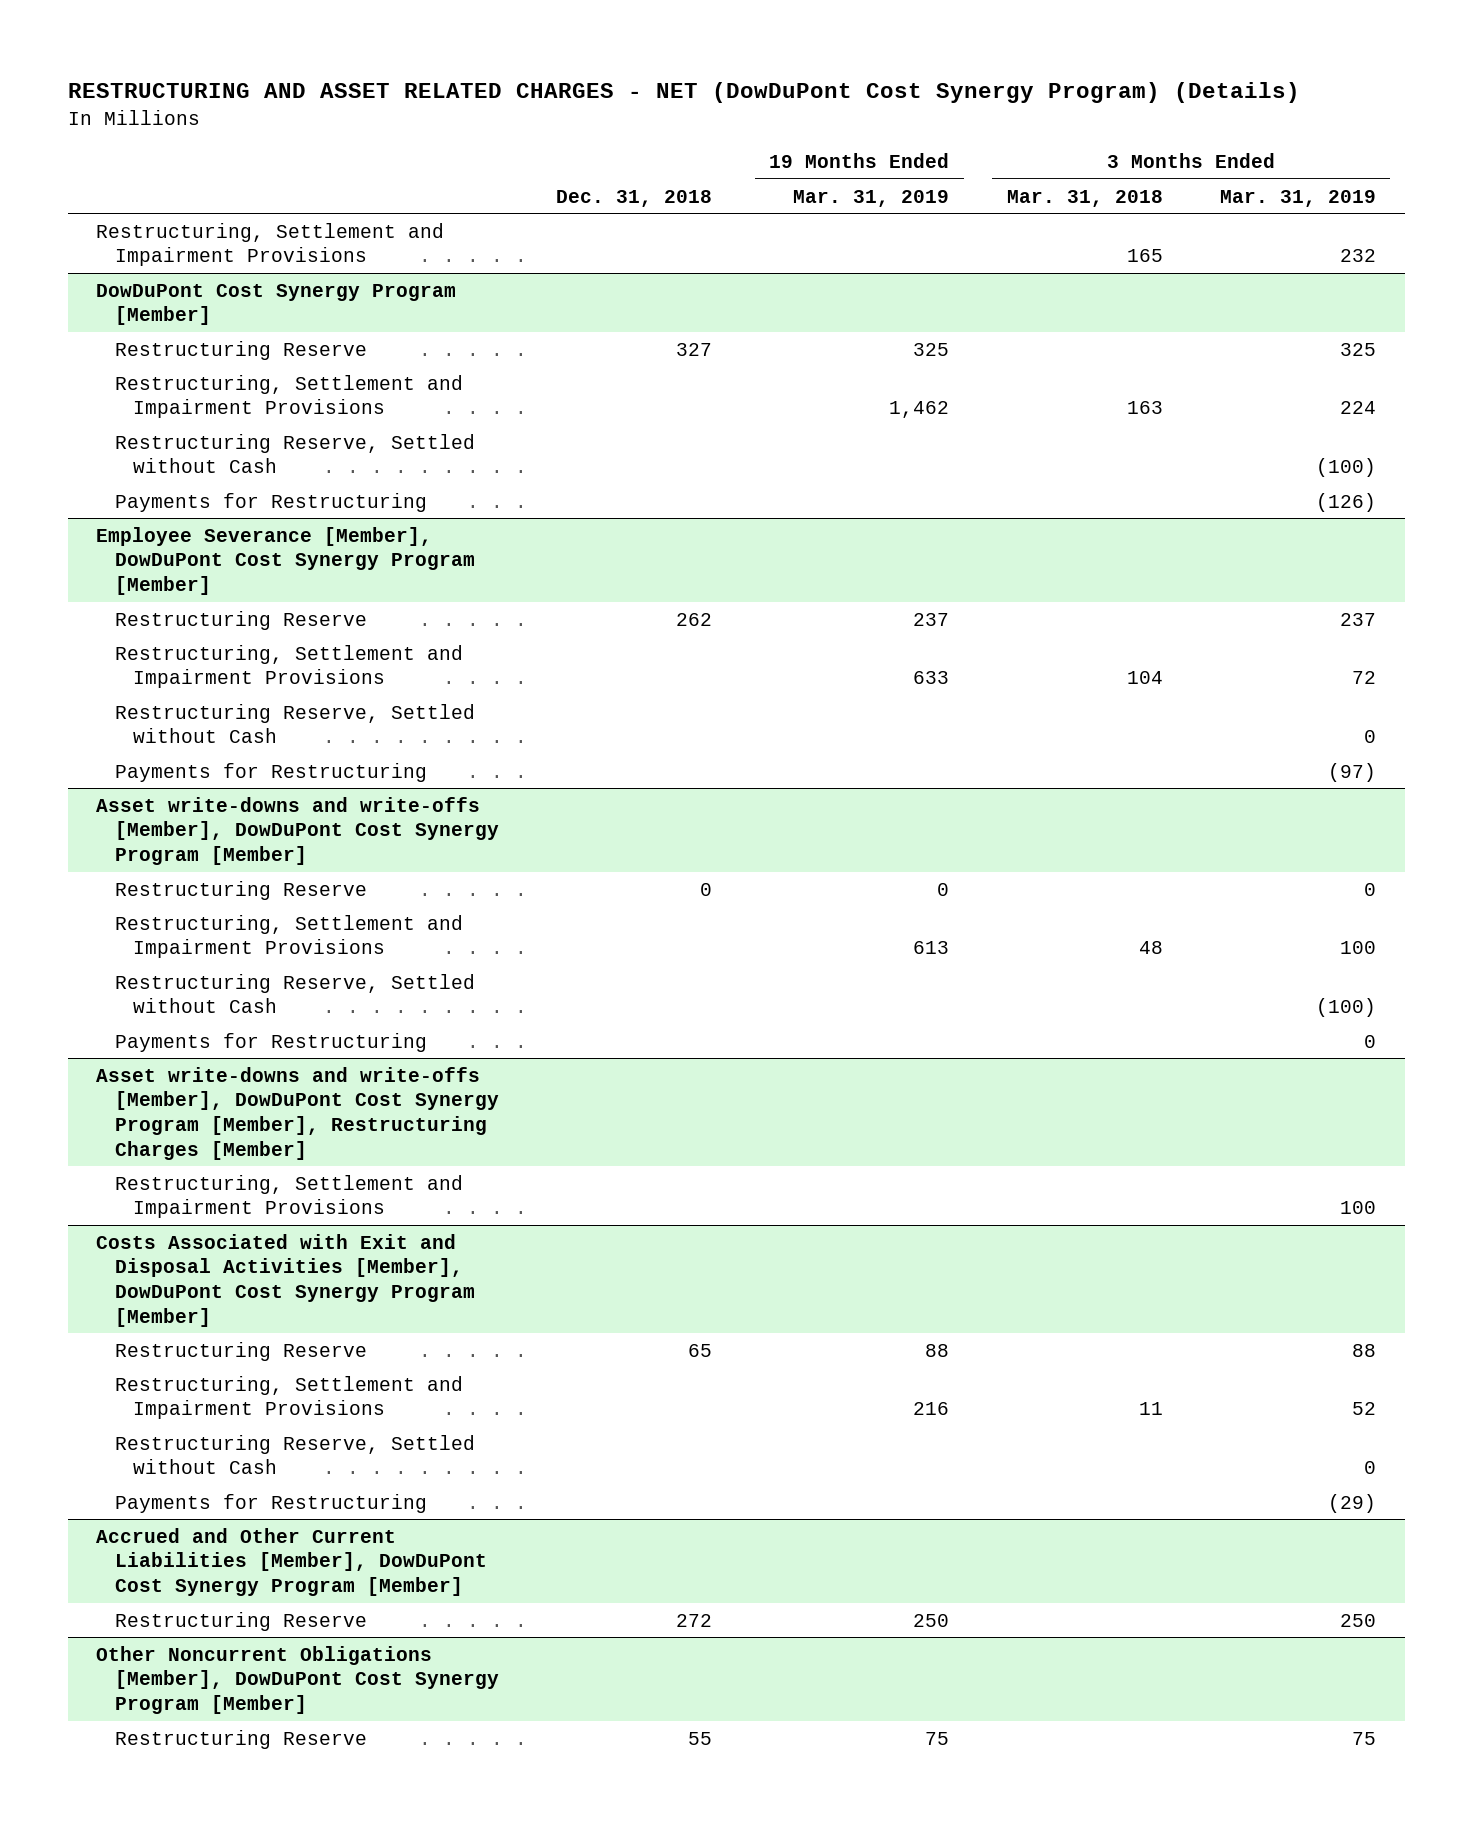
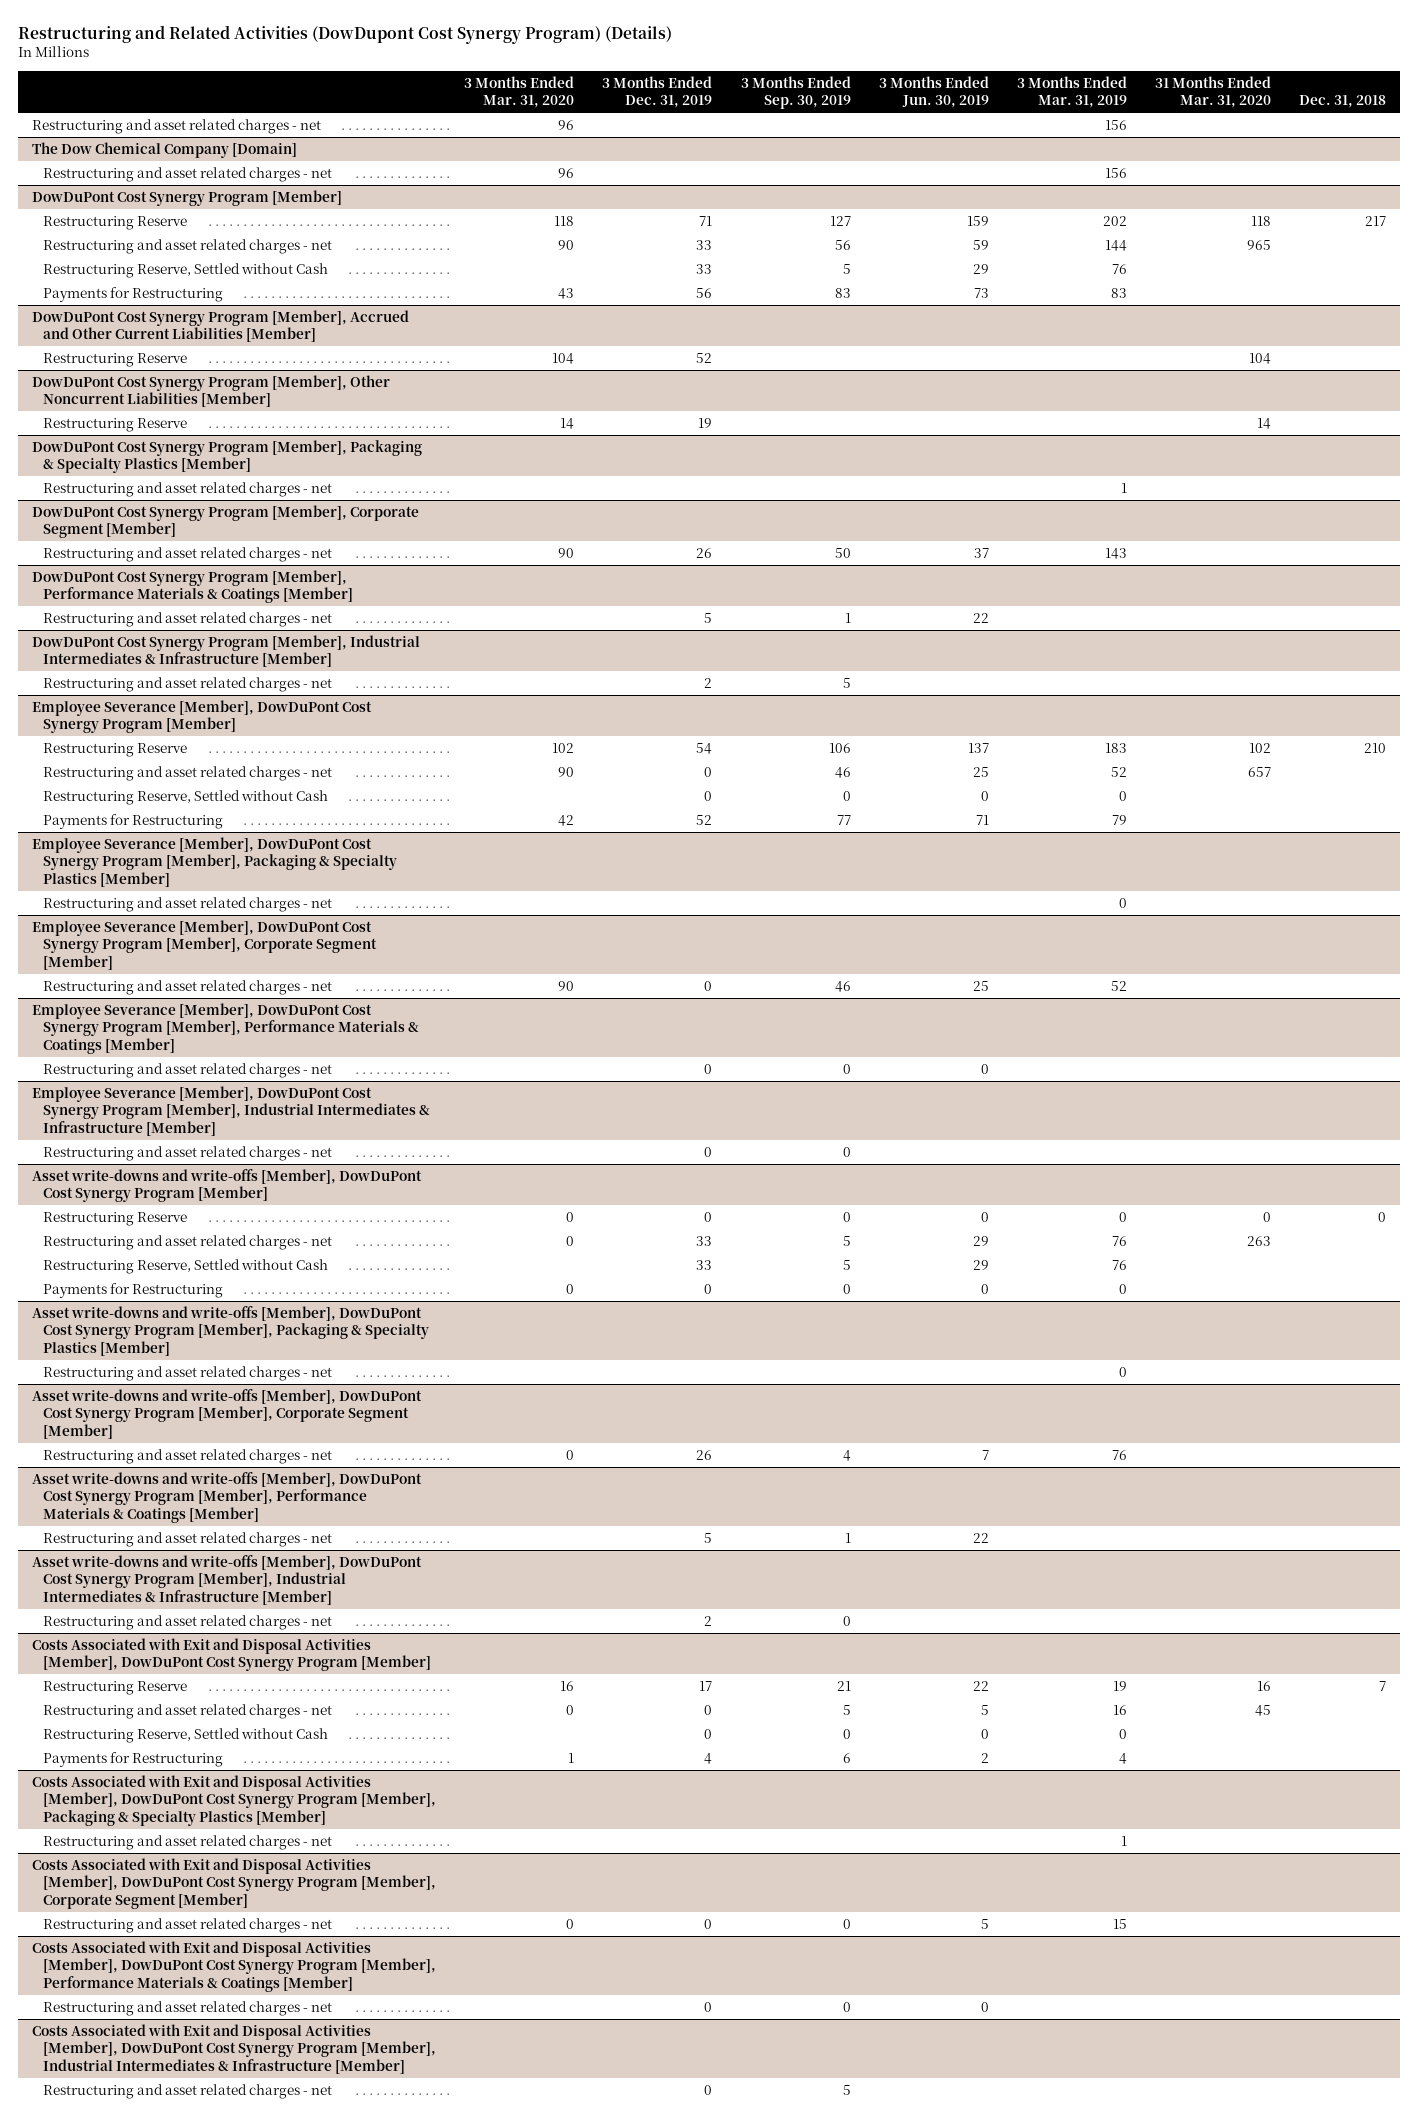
- RESTRUCTURING AND ASSET RELATED CHARGES - NET (DowDuPont Cost Synergy Program) (Details)
+ Restructuring and Related Activities (DowDupont Cost Synergy Program) (Details)
- | Dec. 31, 2018 | 19 Months Ended Mar. 31, 2019 | 3 Months Ended Mar. 31, 2018 | 3 Months Ended Mar. 31, 2019
+ | 3 Months Ended Mar. 31, 2020 | 3 Months Ended Dec. 31, 2019 | 3 Months Ended Sep. 30, 2019 | 3 Months Ended Jun. 30, 2019 | 3 Months Ended Mar. 31, 2019 | 31 Months Ended Mar. 31, 2020 | Dec. 31, 2018
- Restructuring, Settlement and Impairment Provisions | | | 165 | 232
+ Restructuring and asset related charges - net | 96 | | | | 156 | |
+ The Dow Chemical Company [Domain]
+ Restructuring and asset related charges - net | 96 | | | | 156 | |
@ DowDuPont Cost Synergy Program [Member]
- Restructuring Reserve | 327 | 325 | | 325
- Restructuring, Settlement and Impairment Provisions | | 1,462 | 163 | 224
- Restructuring Reserve, Settled without Cash | | | | (100)
- Payments for Restructuring | | | | (126)
+ Restructuring Reserve | 118 | 71 | 127 | 159 | 202 | 118 | 217
+ Restructuring and asset related charges - net | 90 | 33 | 56 | 59 | 144 | 965 |
+ Restructuring Reserve, Settled without Cash | | 33 | 5 | 29 | 76 | |
+ Payments for Restructuring | 43 | 56 | 83 | 73 | 83 | |
+ DowDuPont Cost Synergy Program [Member], Accrued and Other Current Liabilities [Member]
+ Restructuring Reserve | 104 | 52 | | | | 104 |
+ DowDuPont Cost Synergy Program [Member], Other Noncurrent Liabilities [Member]
+ Restructuring Reserve | 14 | 19 | | | | 14 |
+ DowDuPont Cost Synergy Program [Member], Packaging & Specialty Plastics [Member]
+ Restructuring and asset related charges - net | | | | | 1 | |
+ DowDuPont Cost Synergy Program [Member], Corporate Segment [Member]
+ Restructuring and asset related charges - net | 90 | 26 | 50 | 37 | 143 | |
+ DowDuPont Cost Synergy Program [Member], Performance Materials & Coatings [Member]
+ Restructuring and asset related charges - net | | 5 | 1 | 22 | | |
+ DowDuPont Cost Synergy Program [Member], Industrial Intermediates & Infrastructure [Member]
+ Restructuring and asset related charges - net | | 2 | 5 | | | |
@ Employee Severance [Member], DowDuPont Cost Synergy Program [Member]
- Restructuring Reserve | 262 | 237 | | 237
- Restructuring, Settlement and Impairment Provisions | | 633 | 104 | 72
+ Restructuring Reserve | 102 | 54 | 106 | 137 | 183 | 102 | 210
+ Restructuring and asset related charges - net | 90 | 0 | 46 | 25 | 52 | 657 |
- Payments for Restructuring | | | | (97)
+ Payments for Restructuring | 42 | 52 | 77 | 71 | 79 | |
+ Employee Severance [Member], DowDuPont Cost Synergy Program [Member], Packaging & Specialty Plastics [Member]
+ Restructuring and asset related charges - net | | | | | 0 | |
+ Employee Severance [Member], DowDuPont Cost Synergy Program [Member], Corporate Segment [Member]
+ Restructuring and asset related charges - net | 90 | 0 | 46 | 25 | 52 | |
+ Employee Severance [Member], DowDuPont Cost Synergy Program [Member], Performance Materials & Coatings [Member]
+ Restructuring and asset related charges - net | | 0 | 0 | 0 | | |
+ Employee Severance [Member], DowDuPont Cost Synergy Program [Member], Industrial Intermediates & Infrastructure [Member]
+ Restructuring and asset related charges - net | | 0 | 0 | | | |
@ Asset write-downs and write-offs [Member], DowDuPont Cost Synergy Program [Member]
- Restructuring, Settlement and Impairment Provisions | | 613 | 48 | 100
- Restructuring Reserve, Settled without Cash | | | | (100)
+ Restructuring and asset related charges - net | 0 | 33 | 5 | 29 | 76 | 263 |
+ Restructuring Reserve, Settled without Cash | | 33 | 5 | 29 | 76 | |
- Asset write-downs and write-offs [Member], DowDuPont Cost Synergy Program [Member], Restructuring Charges [Member]
- Restructuring, Settlement and Impairment Provisions | | | | 100
+ Asset write-downs and write-offs [Member], DowDuPont Cost Synergy Program [Member], Packaging & Specialty Plastics [Member]
+ Restructuring and asset related charges - net | | | | | 0 | |
+ Asset write-downs and write-offs [Member], DowDuPont Cost Synergy Program [Member], Corporate Segment [Member]
+ Restructuring and asset related charges - net | 0 | 26 | 4 | 7 | 76 | |
+ Asset write-downs and write-offs [Member], DowDuPont Cost Synergy Program [Member], Performance Materials & Coatings [Member]
+ Restructuring and asset related charges - net | | 5 | 1 | 22 | | |
+ Asset write-downs and write-offs [Member], DowDuPont Cost Synergy Program [Member], Industrial Intermediates & Infrastructure [Member]
+ Restructuring and asset related charges - net | | 2 | 0 | | | |
@ Costs Associated with Exit and Disposal Activities [Member], DowDuPont Cost Synergy Program [Member]
- Restructuring Reserve | 65 | 88 | | 88
- Restructuring, Settlement and Impairment Provisions | | 216 | 11 | 52
+ Restructuring Reserve | 16 | 17 | 21 | 22 | 19 | 16 | 7
+ Restructuring and asset related charges - net | 0 | 0 | 5 | 5 | 16 | 45 |
- Payments for Restructuring | | | | (29)
- Accrued and Other Current Liabilities [Member], DowDuPont Cost Synergy Program [Member]
- Restructuring Reserve | 272 | 250 | | 250
- Other Noncurrent Obligations [Member], DowDuPont Cost Synergy Program [Member]
- Restructuring Reserve | 55 | 75 | | 75
@ Costs Associated with Exit and Disposal Activities [Member], DowDuPont Cost Synergy Program [Member]
+ Payments for Restructuring | 1 | 4 | 6 | 2 | 4 | |
+ Costs Associated with Exit and Disposal Activities [Member], DowDuPont Cost Synergy Program [Member], Packaging & Specialty Plastics [Member]
+ Restructuring and asset related charges - net | | | | | 1 | |
+ Costs Associated with Exit and Disposal Activities [Member], DowDuPont Cost Synergy Program [Member], Corporate Segment [Member]
+ Restructuring and asset related charges - net | 0 | 0 | 0 | 5 | 15 | |
+ Costs Associated with Exit and Disposal Activities [Member], DowDuPont Cost Synergy Program [Member], Performance Materials & Coatings [Member]
+ Restructuring and asset related charges - net | | 0 | 0 | 0 | | |
+ Costs Associated with Exit and Disposal Activities [Member], DowDuPont Cost Synergy Program [Member], Industrial Intermediates & Infrastructure [Member]
+ Restructuring and asset related charges - net | | 0 | 5 | | | |

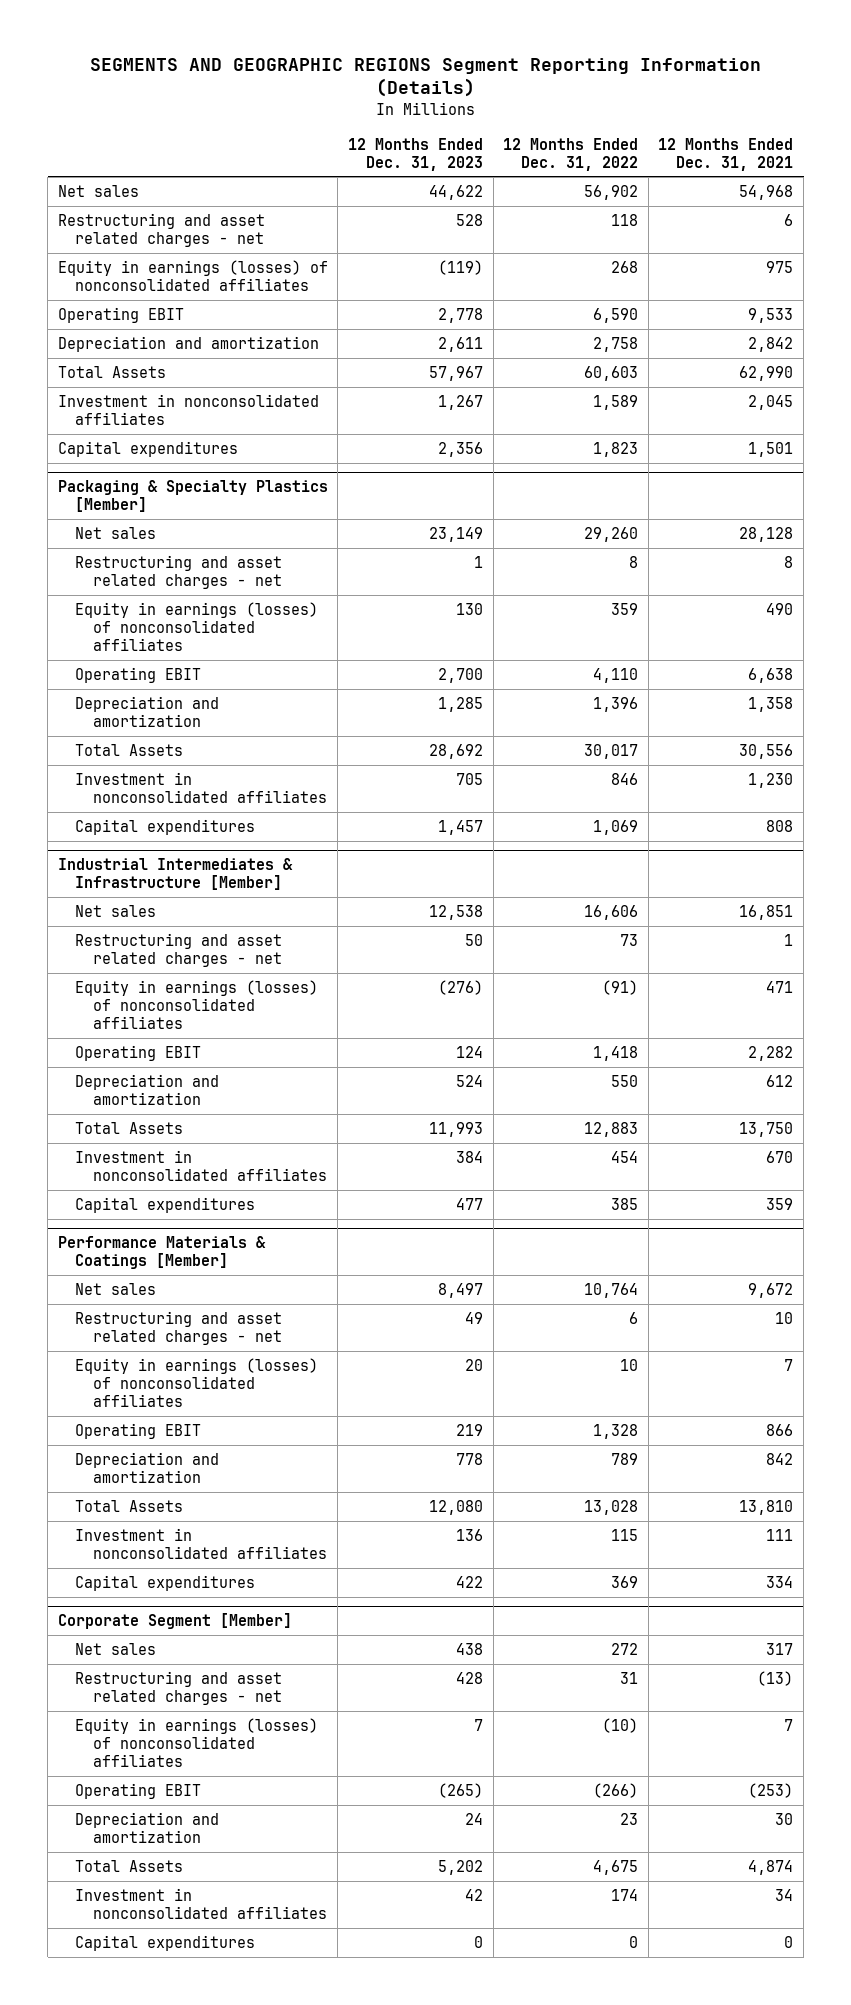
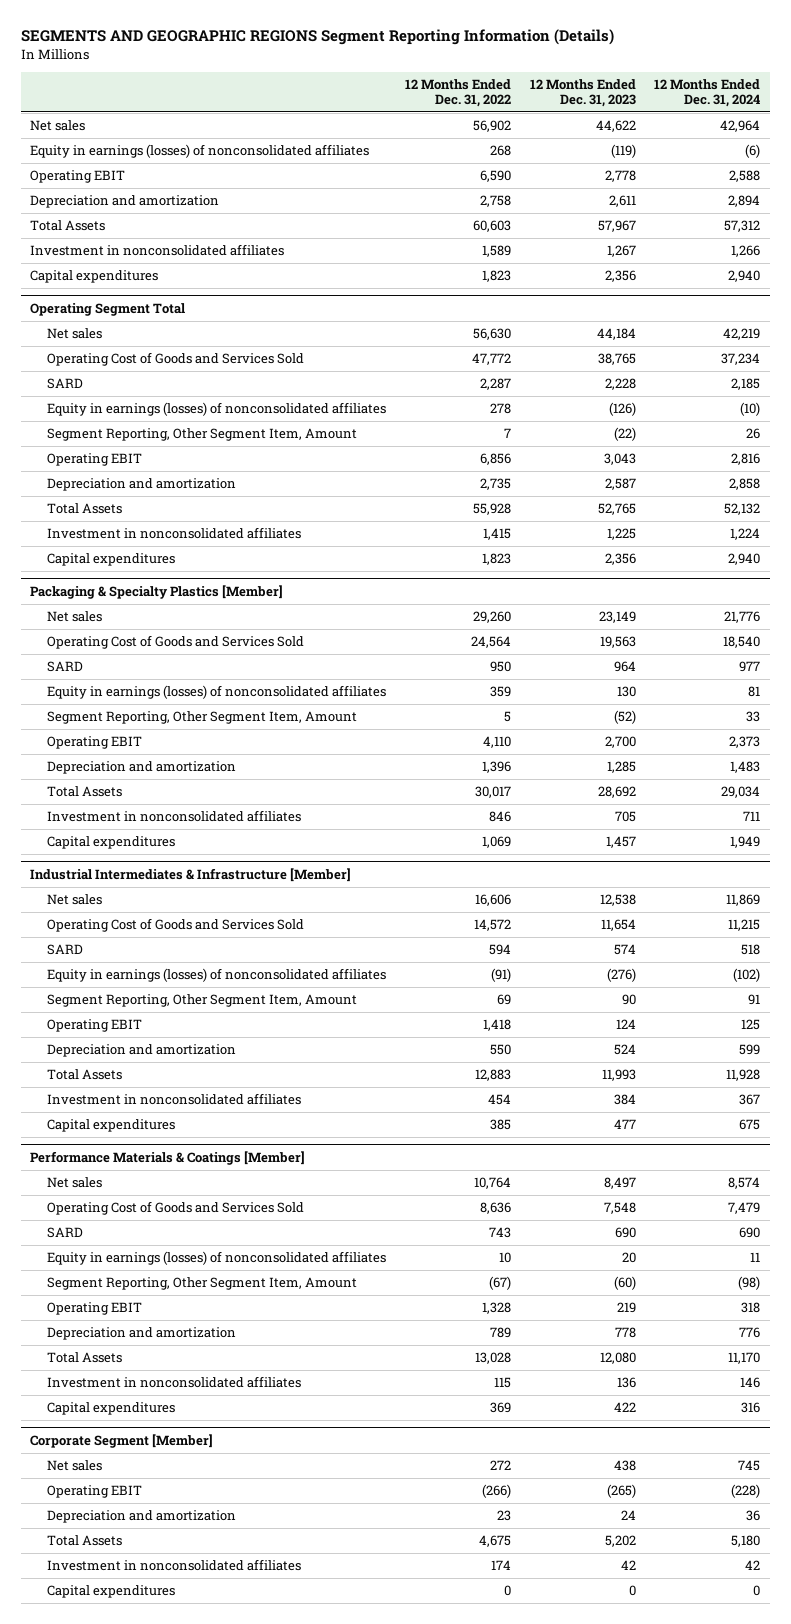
- | 12 Months Ended Dec. 31, 2023 | 12 Months Ended Dec. 31, 2022 | 12 Months Ended Dec. 31, 2021
+ | 12 Months Ended Dec. 31, 2022 | 12 Months Ended Dec. 31, 2023 | 12 Months Ended Dec. 31, 2024
- Restructuring and asset related charges - net | 528 | 118 | 6
+ Operating Segment Total
+ Net sales | 56,630 | 44,184 | 42,219
+ Operating Cost of Goods and Services Sold | 47,772 | 38,765 | 37,234
+ SARD | 2,287 | 2,228 | 2,185
+ Equity in earnings (losses) of nonconsolidated affiliates | 278 | (126) | (10)
+ Segment Reporting, Other Segment Item, Amount | 7 | (22) | 26
+ Operating EBIT | 6,856 | 3,043 | 2,816
+ Depreciation and amortization | 2,735 | 2,587 | 2,858
+ Total Assets | 55,928 | 52,765 | 52,132
+ Investment in nonconsolidated affiliates | 1,415 | 1,225 | 1,224
+ Capital expenditures | 1,823 | 2,356 | 2,940
@ Packaging & Specialty Plastics [Member]
- Restructuring and asset related charges - net | 1 | 8 | 8
+ Operating Cost of Goods and Services Sold | 24,564 | 19,563 | 18,540
+ SARD | 950 | 964 | 977
+ Segment Reporting, Other Segment Item, Amount | 5 | (52) | 33
@ Industrial Intermediates & Infrastructure [Member]
- Restructuring and asset related charges - net | 50 | 73 | 1
+ Operating Cost of Goods and Services Sold | 14,572 | 11,654 | 11,215
+ SARD | 594 | 574 | 518
+ Segment Reporting, Other Segment Item, Amount | 69 | 90 | 91
@ Performance Materials & Coatings [Member]
- Restructuring and asset related charges - net | 49 | 6 | 10
+ Operating Cost of Goods and Services Sold | 8,636 | 7,548 | 7,479
+ SARD | 743 | 690 | 690
+ Segment Reporting, Other Segment Item, Amount | (67) | (60) | (98)
@ Corporate Segment [Member]
- Restructuring and asset related charges - net | 428 | 31 | (13)
- Equity in earnings (losses) of nonconsolidated affiliates | 7 | (10) | 7

